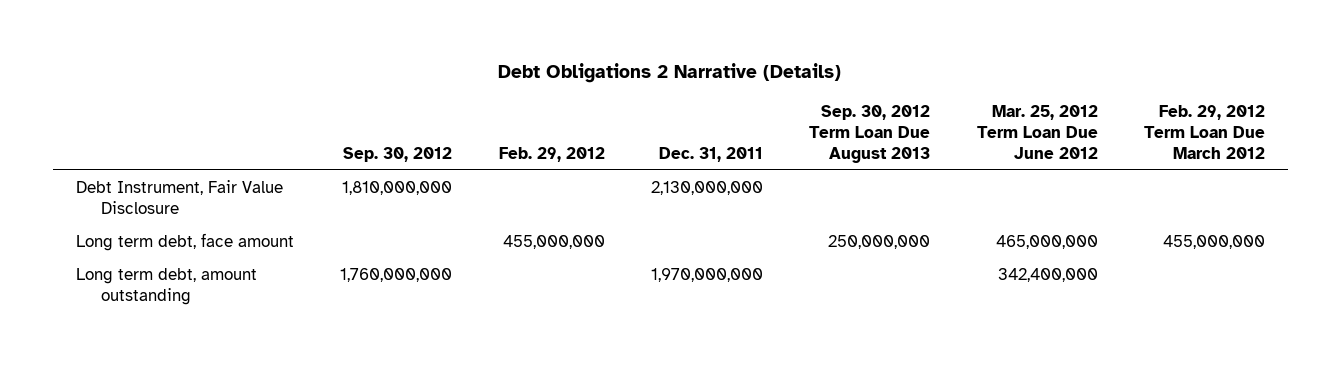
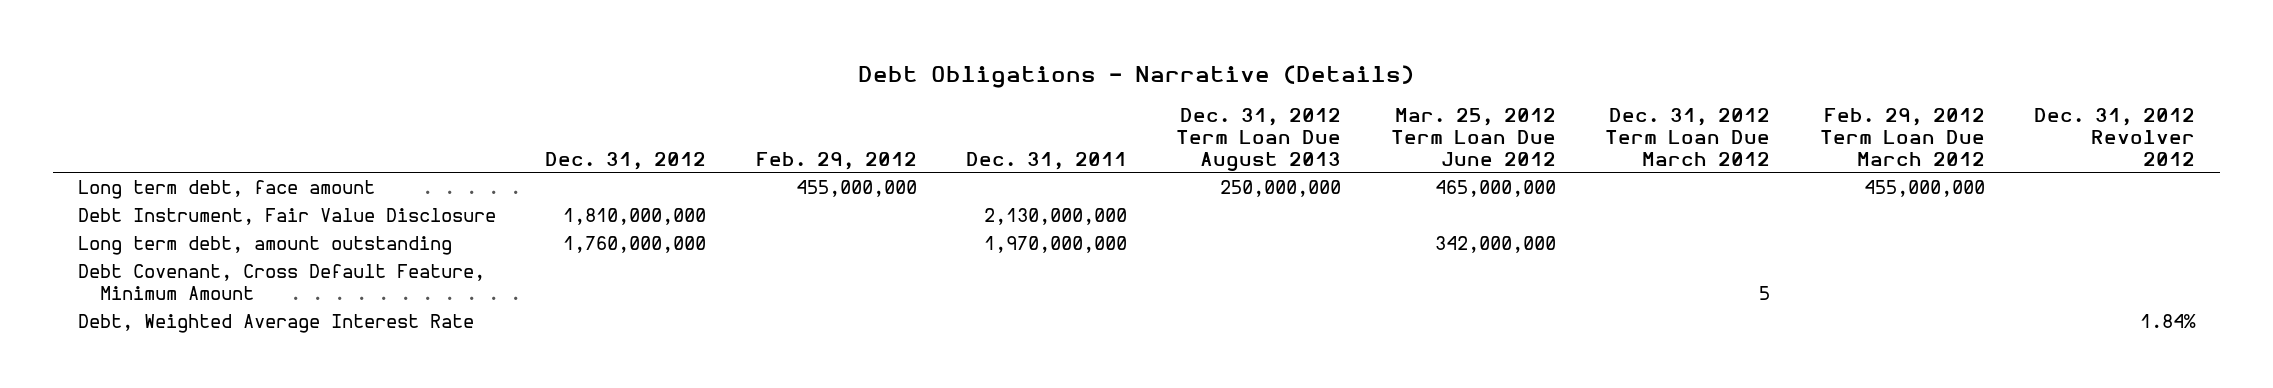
- Debt Obligations 2 Narrative (Details)
+ Debt Obligations - Narrative (Details)
- | Sep. 30, 2012 | Feb. 29, 2012 | Dec. 31, 2011 | Sep. 30, 2012 Term Loan Due August 2013 | Mar. 25, 2012 Term Loan Due June 2012 | Feb. 29, 2012 Term Loan Due March 2012
+ | Dec. 31, 2012 | Feb. 29, 2012 | Dec. 31, 2011 | Dec. 31, 2012 Term Loan Due August 2013 | Mar. 25, 2012 Term Loan Due June 2012 | Dec. 31, 2012 Term Loan Due March 2012 | Feb. 29, 2012 Term Loan Due March 2012 | Dec. 31, 2012 Revolver 2012
- Long term debt, amount outstanding | 1,760,000,000 | | 1,970,000,000 | | 342,400,000 |
moved down: Debt Instrument, Fair Value Disclosure | 1,810,000,000 | | 2,130,000,000 | | | | |
+ Long term debt, amount outstanding | 1,760,000,000 | | 1,970,000,000 | | 342,000,000 | | |
+ Debt Covenant, Cross Default Feature, Minimum Amount | | | | | | 5 | |
+ Debt, Weighted Average Interest Rate | | | | | | | | 1.84%

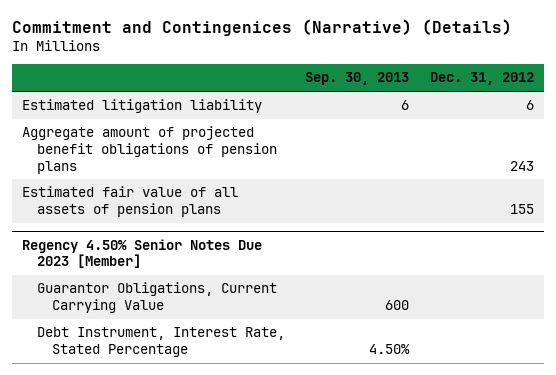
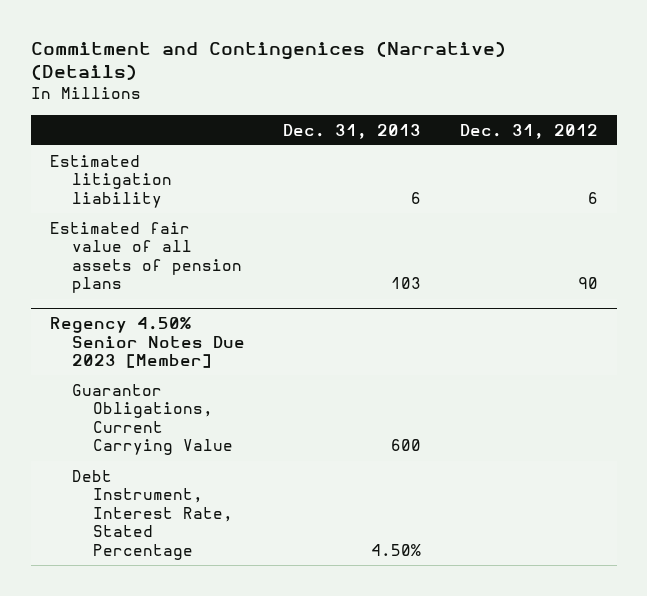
- | Sep. 30, 2013 | Dec. 31, 2012
+ | Dec. 31, 2013 | Dec. 31, 2012
- Aggregate amount of projected benefit obligations of pension plans | | 243
- Estimated fair value of all assets of pension plans | | 155
+ Estimated fair value of all assets of pension plans | 103 | 90

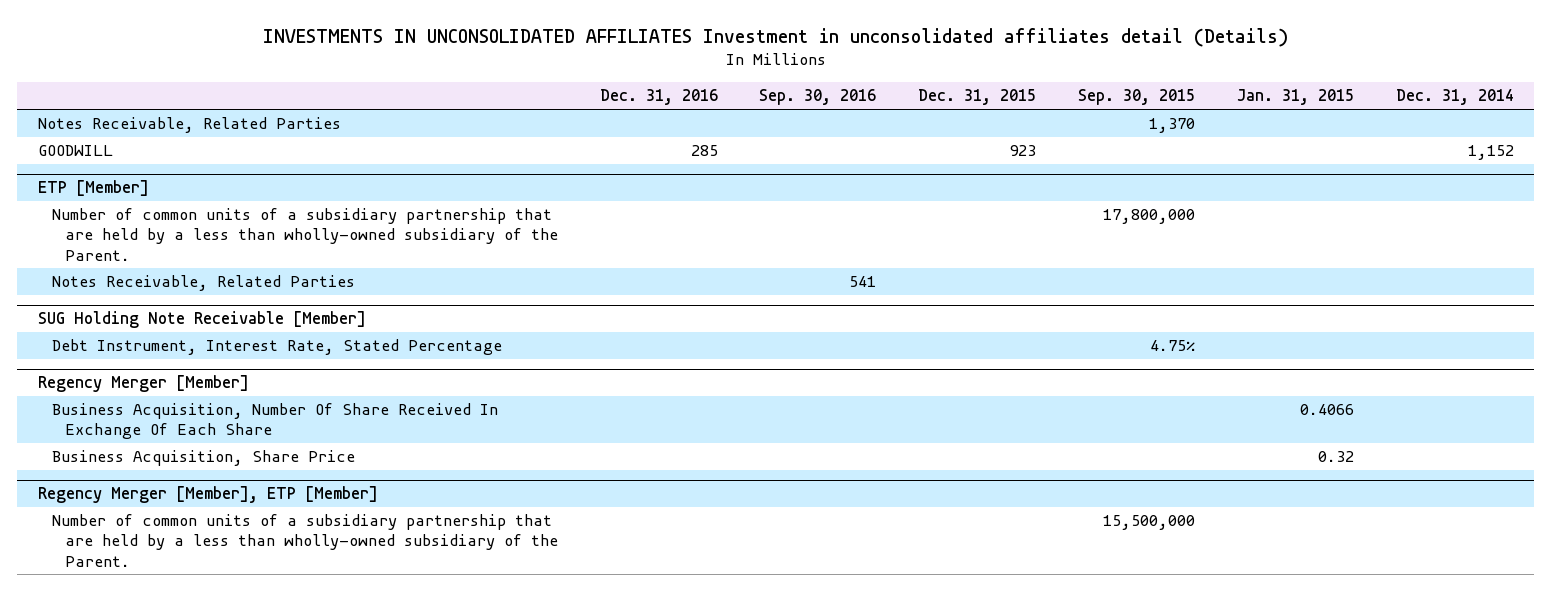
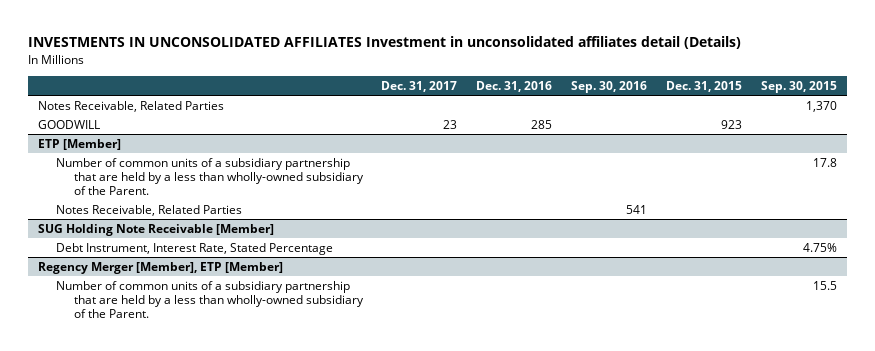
- | Dec. 31, 2016 | Sep. 30, 2016 | Dec. 31, 2015 | Sep. 30, 2015 | Jan. 31, 2015 | Dec. 31, 2014
+ | Dec. 31, 2017 | Dec. 31, 2016 | Sep. 30, 2016 | Dec. 31, 2015 | Sep. 30, 2015
@ ETP [Member]
- Number of common units of a subsidiary partnership that are held by a less than wholly-owned subsidiary of the Parent. | | | | 17,800,000 | |
+ Number of common units of a subsidiary partnership that are held by a less than wholly-owned subsidiary of the Parent. | | | | | 17.8
- Regency Merger [Member]
- Business Acquisition, Number Of Share Received In Exchange Of Each Share | | | | | 0.4066 |
- Business Acquisition, Share Price | | | | | 0.32 |
@ Regency Merger [Member], ETP [Member]
- Number of common units of a subsidiary partnership that are held by a less than wholly-owned subsidiary of the Parent. | | | | 15,500,000 | |
+ Number of common units of a subsidiary partnership that are held by a less than wholly-owned subsidiary of the Parent. | | | | | 15.5

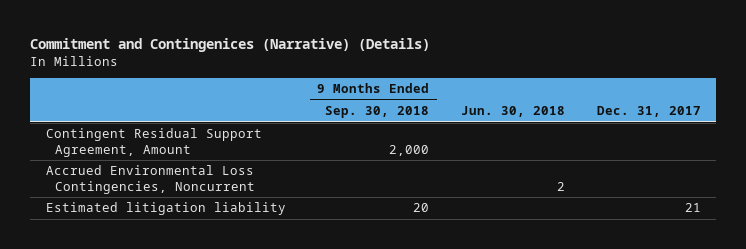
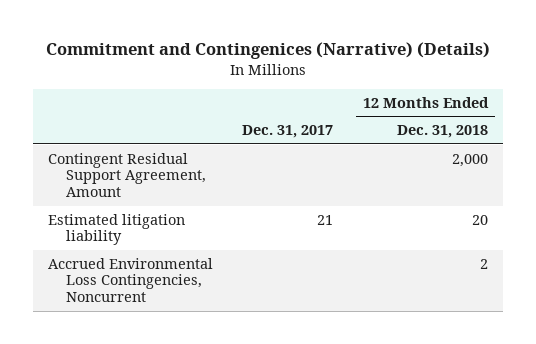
- | 9 Months Ended Sep. 30, 2018 | Jun. 30, 2018 | Dec. 31, 2017
+ | Dec. 31, 2017 | 12 Months Ended Dec. 31, 2018
moved down: Accrued Environmental Loss Contingencies, Noncurrent | | 2

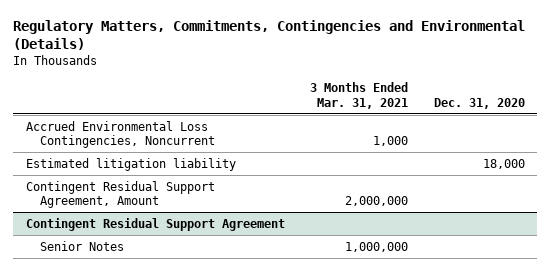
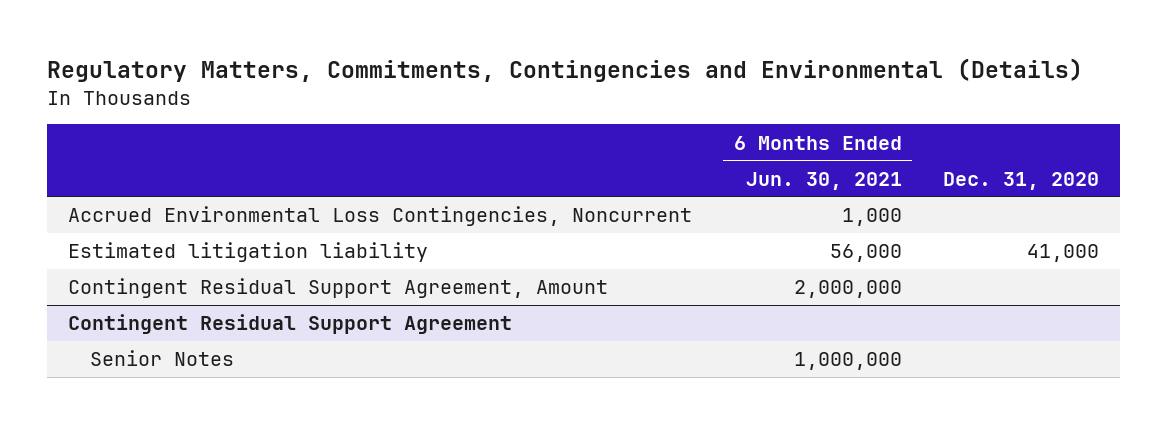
- | 3 Months Ended Mar. 31, 2021 | Dec. 31, 2020
+ | 6 Months Ended Jun. 30, 2021 | Dec. 31, 2020
- Estimated litigation liability | | 18,000
+ Estimated litigation liability | 56,000 | 41,000

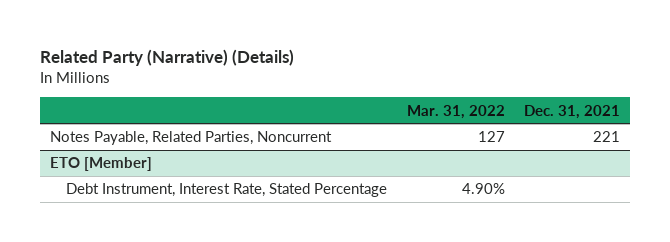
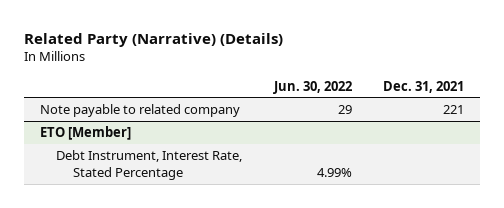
- | Mar. 31, 2022 | Dec. 31, 2021
+ | Jun. 30, 2022 | Dec. 31, 2021
- Notes Payable, Related Parties, Noncurrent | 127 | 221
+ Note payable to related company | 29 | 221

